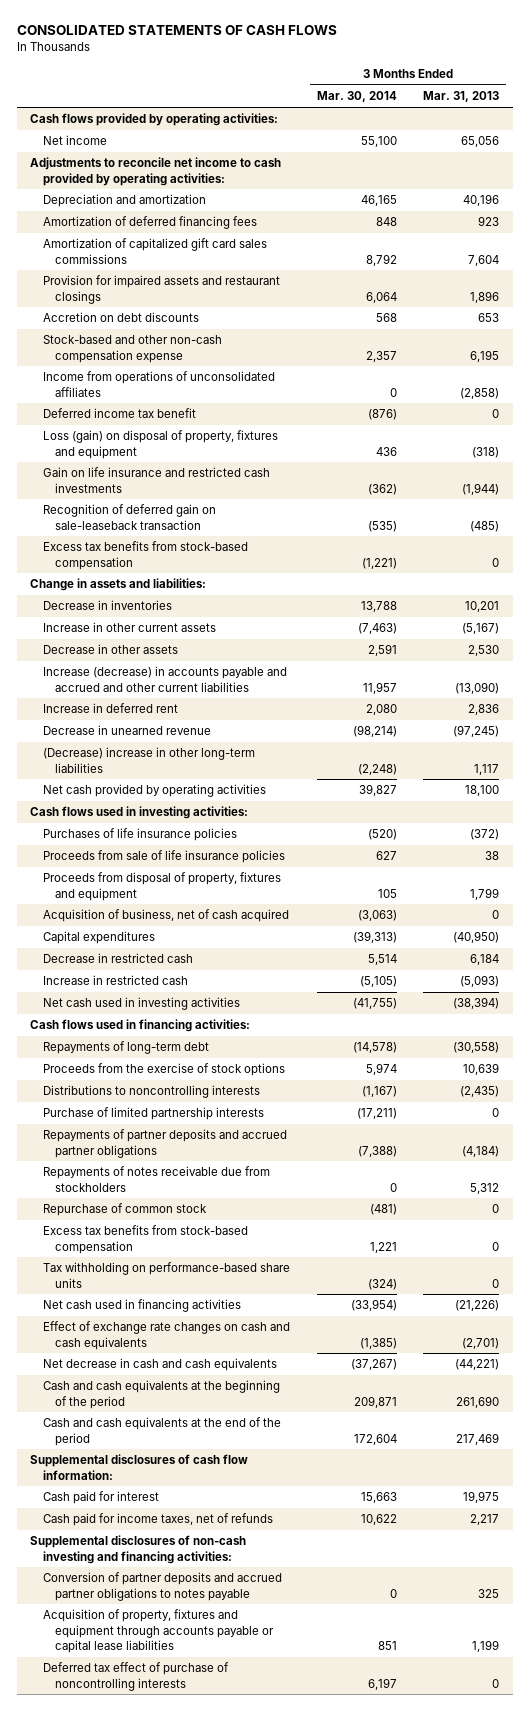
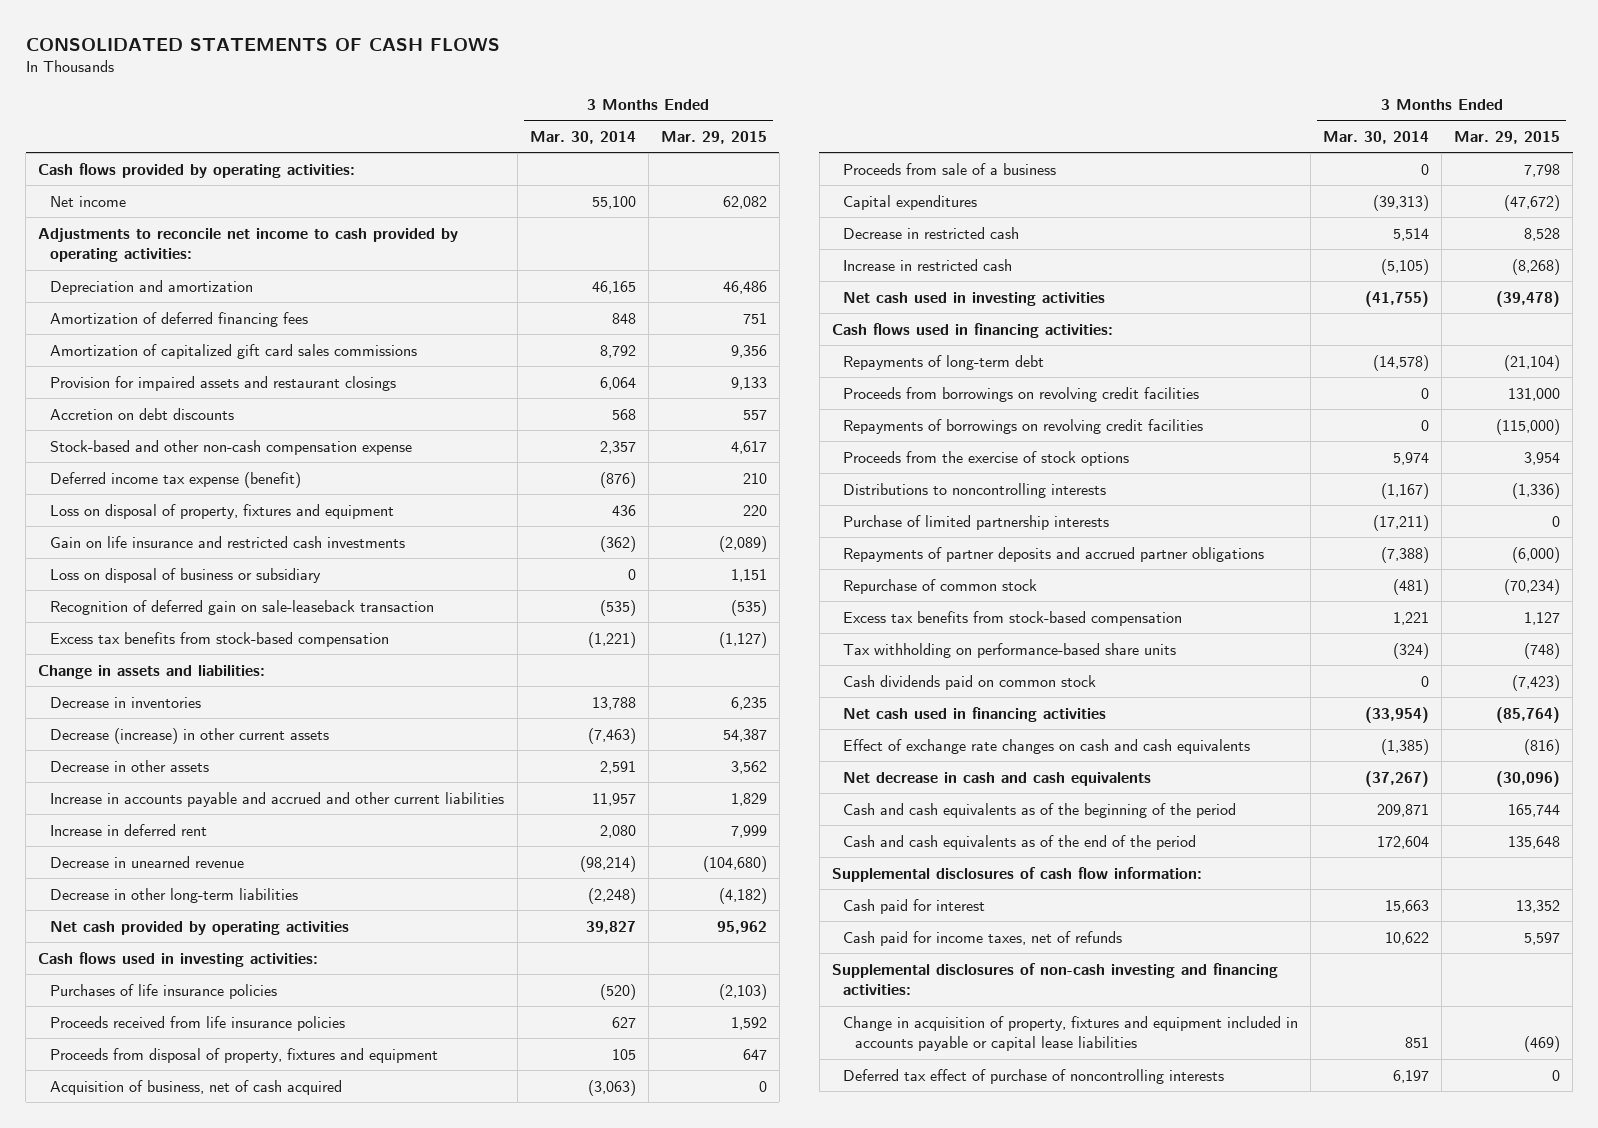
- | 3 Months Ended Mar. 30, 2014 | 3 Months Ended Mar. 31, 2013
+ | 3 Months Ended Mar. 30, 2014 | 3 Months Ended Mar. 29, 2015
- Income from operations of unconsolidated affiliates | 0 | (2,858)
- Deferred income tax benefit | (876) | 0
- Loss (gain) on disposal of property, fixtures and equipment | 436 | (318)
+ Deferred income tax expense (benefit) | (876) | 210
+ Loss on disposal of property, fixtures and equipment | 436 | 220
+ Loss on disposal of business or subsidiary | 0 | 1,151
- Increase in other current assets | (7,463) | (5,167)
+ Decrease (increase) in other current assets | (7,463) | 54,387
- Increase (decrease) in accounts payable and accrued and other current liabilities | 11,957 | (13,090)
+ Increase in accounts payable and accrued and other current liabilities | 11,957 | 1,829
- (Decrease) increase in other long-term liabilities | (2,248) | 1,117
+ Decrease in other long-term liabilities | (2,248) | (4,182)
- Proceeds from sale of life insurance policies | 627 | 38
+ Proceeds received from life insurance policies | 627 | 1,592
+ Proceeds from sale of a business | 0 | 7,798
+ Proceeds from borrowings on revolving credit facilities | 0 | 131,000
+ Repayments of borrowings on revolving credit facilities | 0 | (115,000)
- Repayments of notes receivable due from stockholders | 0 | 5,312
+ Cash dividends paid on common stock | 0 | (7,423)
- Cash and cash equivalents at the beginning of the period | 209,871 | 261,690
- Cash and cash equivalents at the end of the period | 172,604 | 217,469
+ Cash and cash equivalents as of the beginning of the period | 209,871 | 165,744
+ Cash and cash equivalents as of the end of the period | 172,604 | 135,648
- Conversion of partner deposits and accrued partner obligations to notes payable | 0 | 325
- Acquisition of property, fixtures and equipment through accounts payable or capital lease liabilities | 851 | 1,199
+ Change in acquisition of property, fixtures and equipment included in accounts payable or capital lease liabilities | 851 | (469)

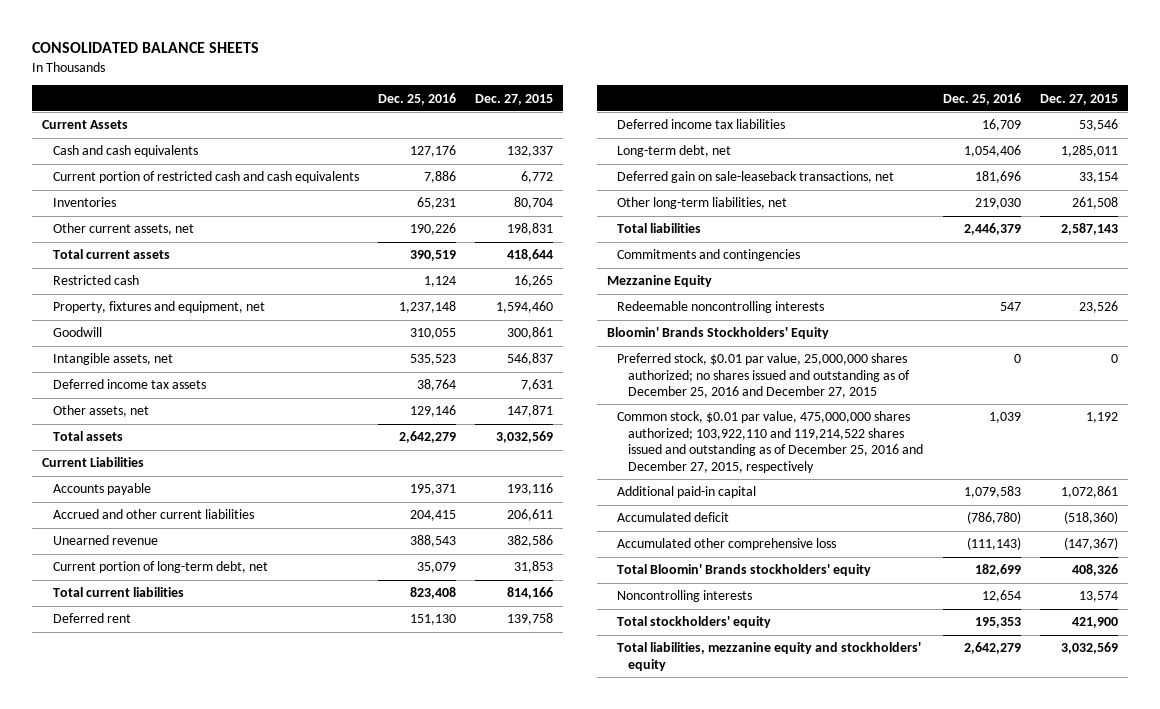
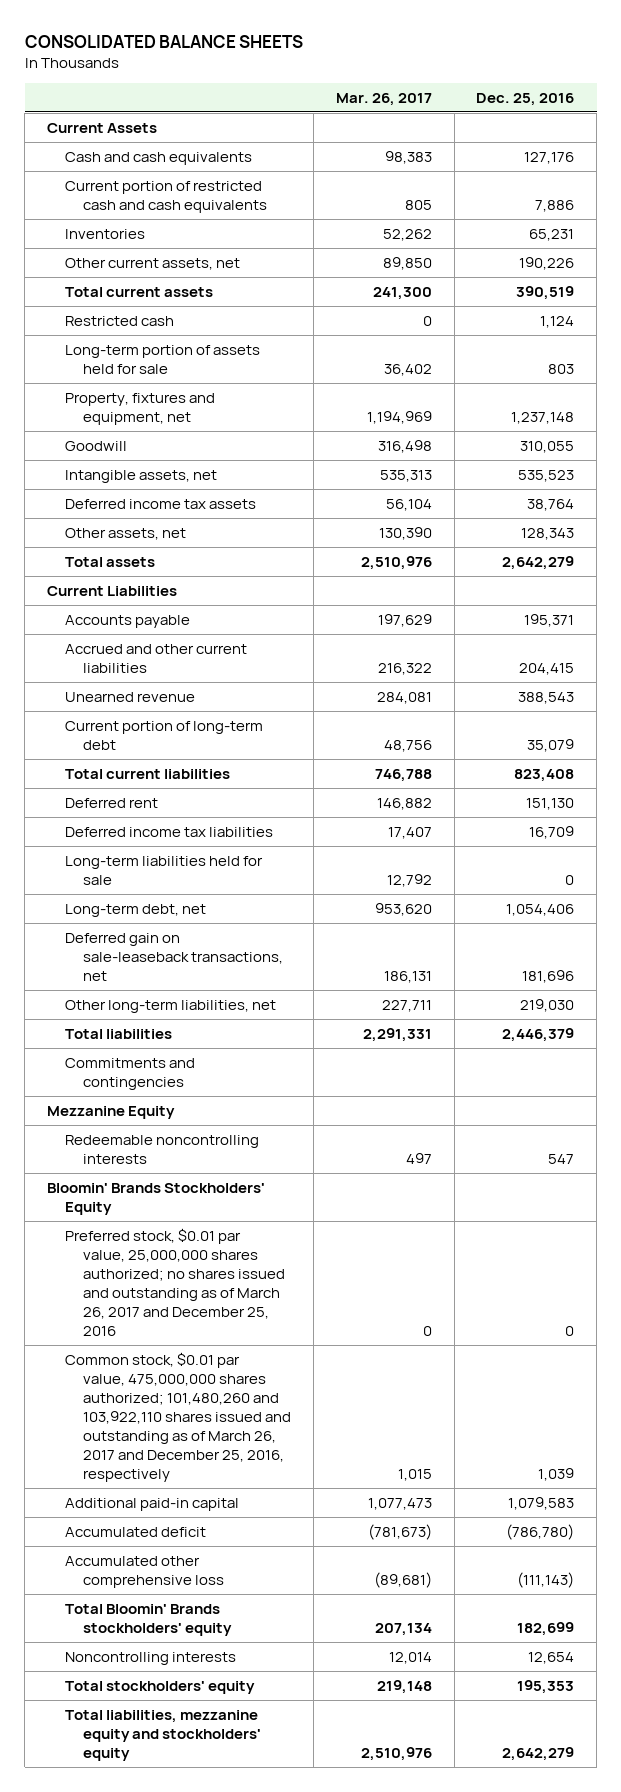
- | Dec. 25, 2016 | Dec. 27, 2015
+ | Mar. 26, 2017 | Dec. 25, 2016
+ Long-term portion of assets held for sale | 36,402 | 803
- Other assets, net | 129,146 | 147,871
+ Other assets, net | 130,390 | 128,343
- Current portion of long-term debt, net | 35,079 | 31,853
+ Current portion of long-term debt | 48,756 | 35,079
+ Long-term liabilities held for sale | 12,792 | 0
- Preferred stock, $0.01 par value, 25,000,000 shares authorized; no shares issued and outstanding as of December 25, 2016 and December 27, 2015 | 0 | 0
- Common stock, $0.01 par value, 475,000,000 shares authorized; 103,922,110 and 119,214,522 shares issued and outstanding as of December 25, 2016 and December 27, 2015, respectively | 1,039 | 1,192
+ Preferred stock, $0.01 par value, 25,000,000 shares authorized; no shares issued and outstanding as of March 26, 2017 and December 25, 2016 | 0 | 0
+ Common stock, $0.01 par value, 475,000,000 shares authorized; 101,480,260 and 103,922,110 shares issued and outstanding as of March 26, 2017 and December 25, 2016, respectively | 1,015 | 1,039

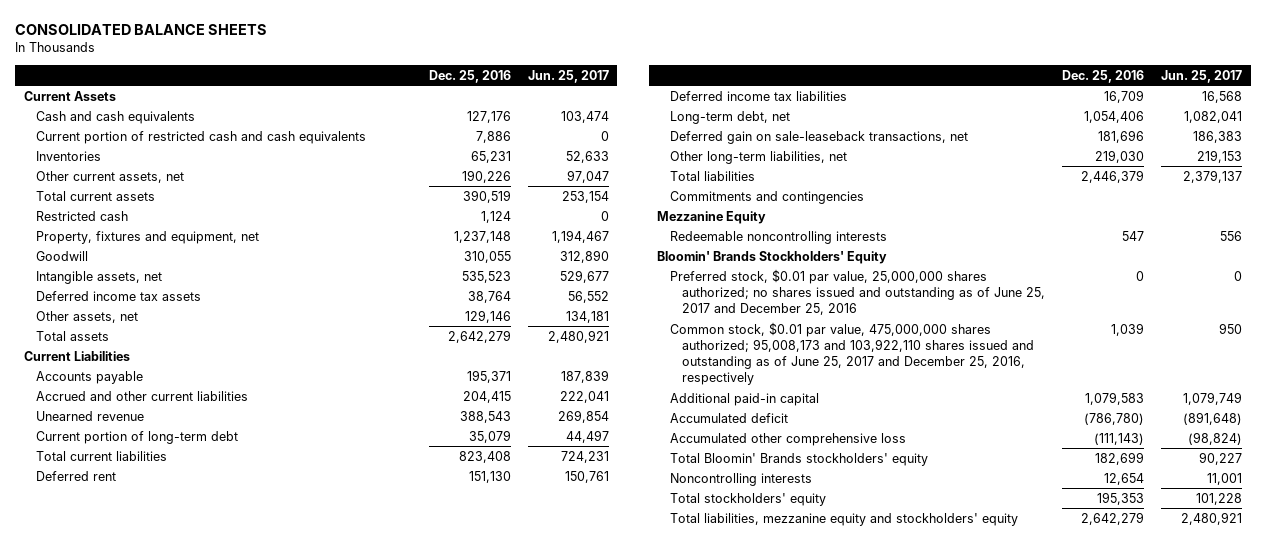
- | Mar. 26, 2017 | Dec. 25, 2016
+ | Dec. 25, 2016 | Jun. 25, 2017
- Long-term portion of assets held for sale | 36,402 | 803
- Other assets, net | 130,390 | 128,343
+ Other assets, net | 129,146 | 134,181
- Long-term liabilities held for sale | 12,792 | 0
- Preferred stock, $0.01 par value, 25,000,000 shares authorized; no shares issued and outstanding as of March 26, 2017 and December 25, 2016 | 0 | 0
- Common stock, $0.01 par value, 475,000,000 shares authorized; 101,480,260 and 103,922,110 shares issued and outstanding as of March 26, 2017 and December 25, 2016, respectively | 1,015 | 1,039
+ Preferred stock, $0.01 par value, 25,000,000 shares authorized; no shares issued and outstanding as of June 25, 2017 and December 25, 2016 | 0 | 0
+ Common stock, $0.01 par value, 475,000,000 shares authorized; 95,008,173 and 103,922,110 shares issued and outstanding as of June 25, 2017 and December 25, 2016, respectively | 1,039 | 950

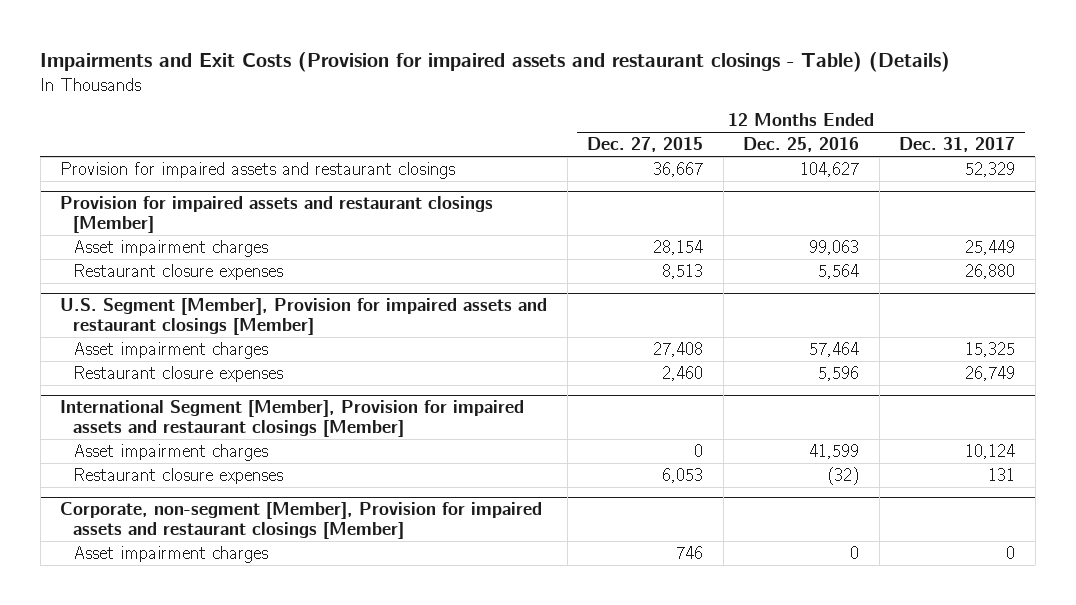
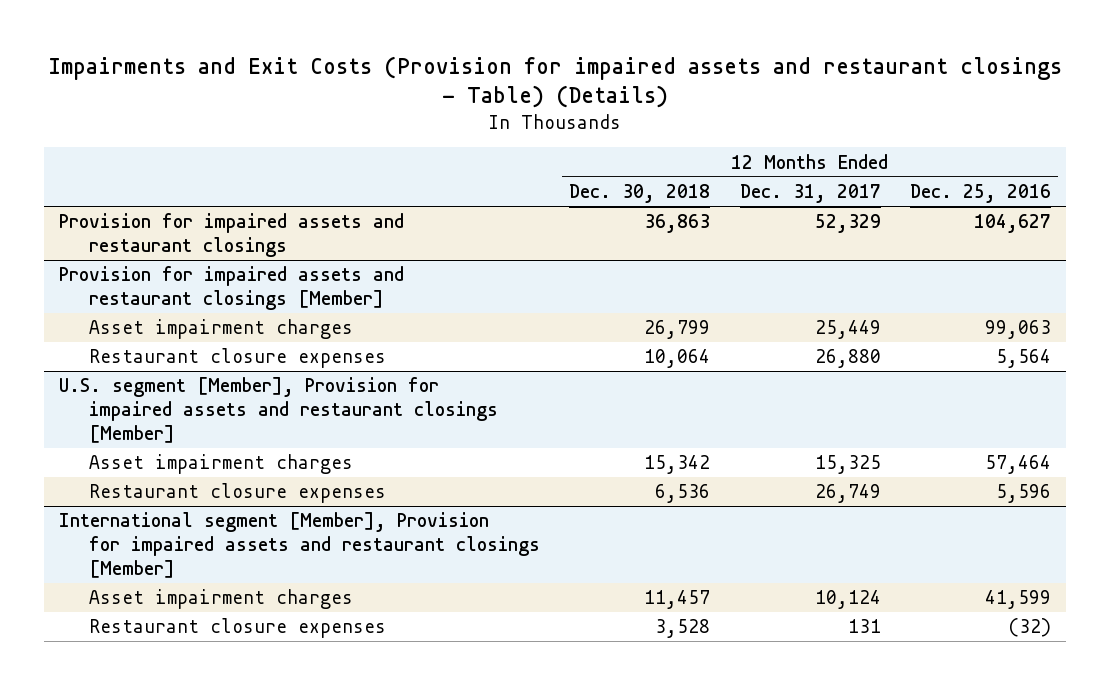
- | 12 Months Ended Dec. 27, 2015 | 12 Months Ended Dec. 25, 2016 | 12 Months Ended Dec. 31, 2017
+ | 12 Months Ended Dec. 30, 2018 | 12 Months Ended Dec. 31, 2017 | 12 Months Ended Dec. 25, 2016
- U.S. Segment [Member], Provision for impaired assets and restaurant closings [Member]
+ U.S. segment [Member], Provision for impaired assets and restaurant closings [Member]
- International Segment [Member], Provision for impaired assets and restaurant closings [Member]
+ International segment [Member], Provision for impaired assets and restaurant closings [Member]
- Corporate, non-segment [Member], Provision for impaired assets and restaurant closings [Member]
- Asset impairment charges | 746 | 0 | 0

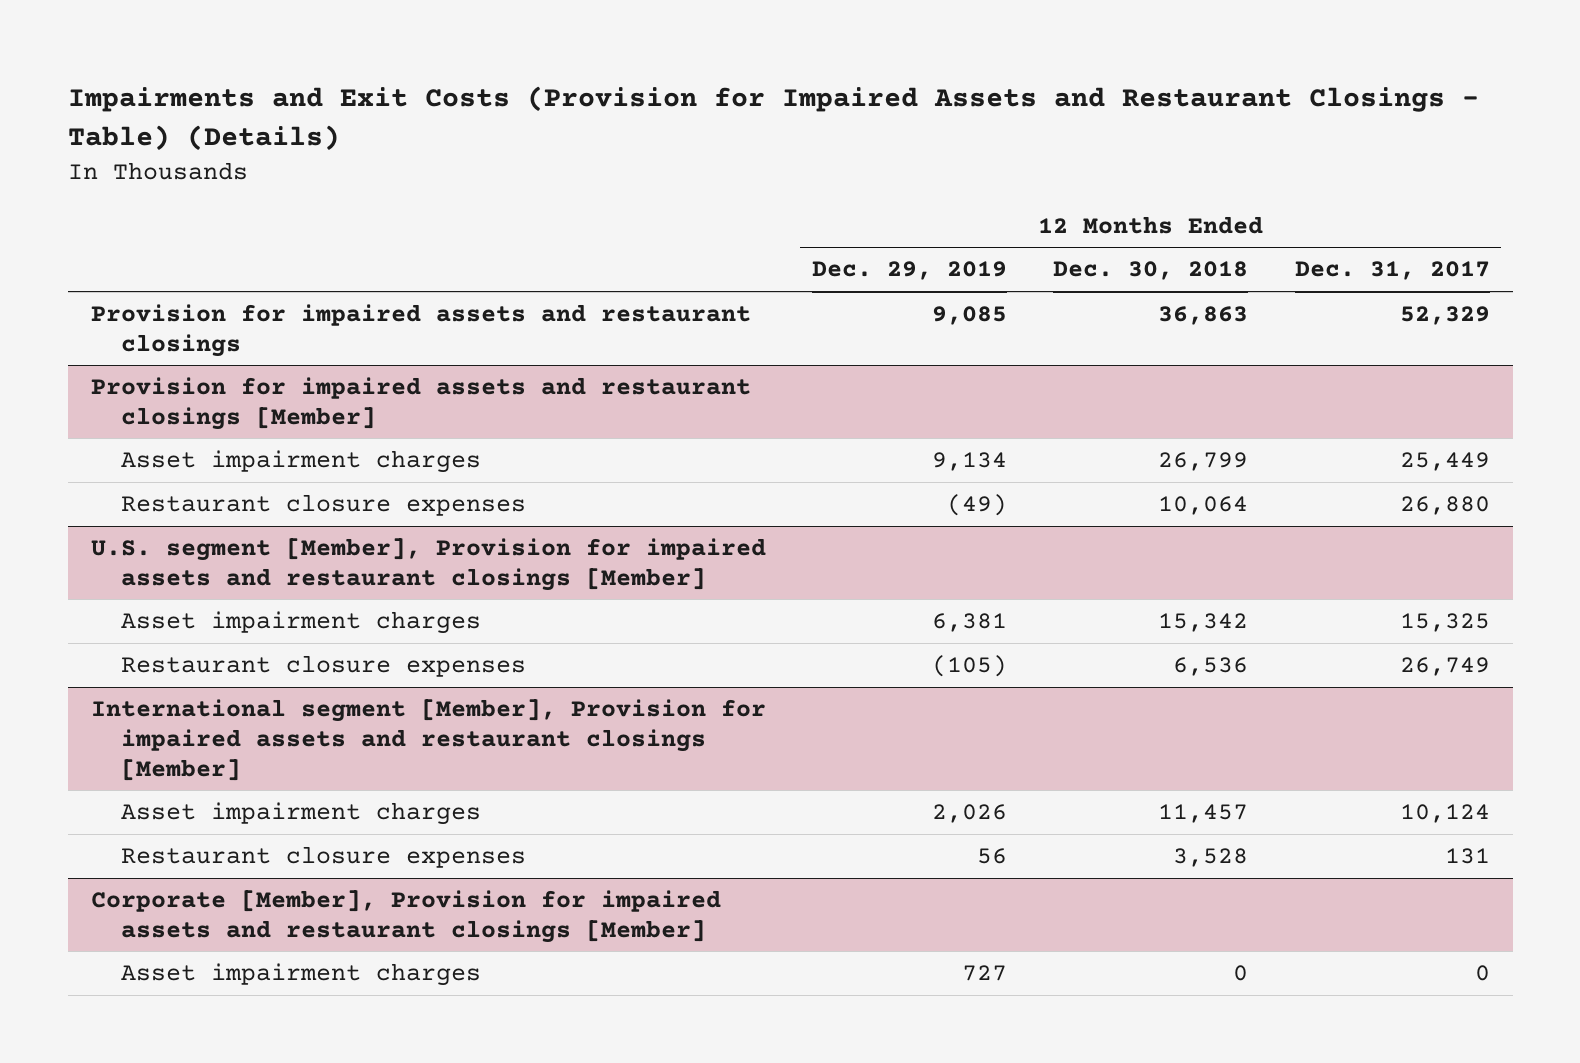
- Impairments and Exit Costs (Provision for impaired assets and restaurant closings - Table) (Details)
+ Impairments and Exit Costs (Provision for Impaired Assets and Restaurant Closings - Table) (Details)
- | 12 Months Ended Dec. 30, 2018 | 12 Months Ended Dec. 31, 2017 | 12 Months Ended Dec. 25, 2016
+ | 12 Months Ended Dec. 29, 2019 | 12 Months Ended Dec. 30, 2018 | 12 Months Ended Dec. 31, 2017
+ Corporate [Member], Provision for impaired assets and restaurant closings [Member]
+ Asset impairment charges | 727 | 0 | 0

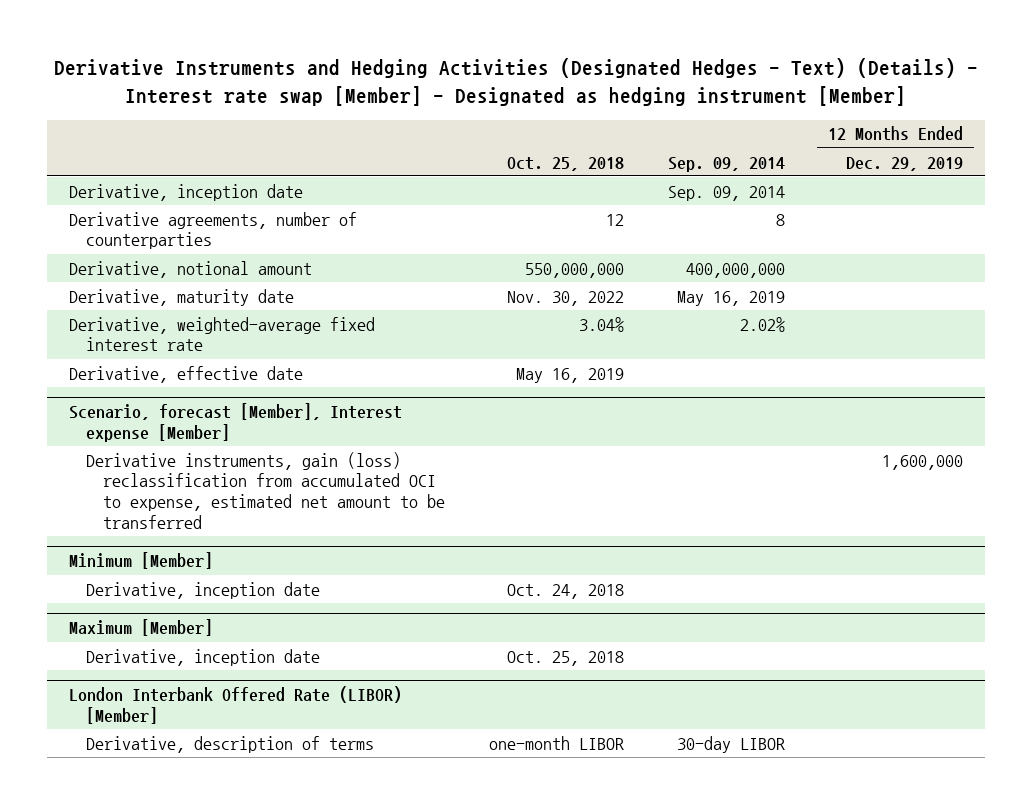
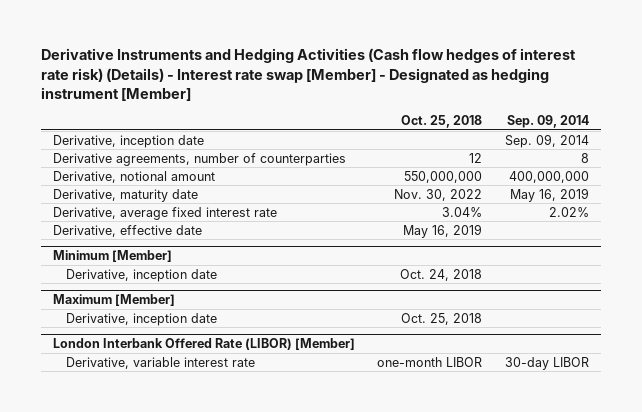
- Derivative Instruments and Hedging Activities (Designated Hedges - Text) (Details) - Interest rate swap [Member] - Designated as hedging instrument [Member]
+ Derivative Instruments and Hedging Activities (Cash flow hedges of interest rate risk) (Details) - Interest rate swap [Member] - Designated as hedging instrument [Member]
- | Oct. 25, 2018 | Sep. 09, 2014 | 12 Months Ended Dec. 29, 2019
+ | Oct. 25, 2018 | Sep. 09, 2014
- Derivative, weighted-average fixed interest rate | 3.04% | 2.02% |
+ Derivative, average fixed interest rate | 3.04% | 2.02%
- Scenario, forecast [Member], Interest expense [Member]
- Derivative instruments, gain (loss) reclassification from accumulated OCI to expense, estimated net amount to be transferred | | | 1,600,000
@ London Interbank Offered Rate (LIBOR) [Member]
- Derivative, description of terms | one-month LIBOR | 30-day LIBOR |
+ Derivative, variable interest rate | one-month LIBOR | 30-day LIBOR

